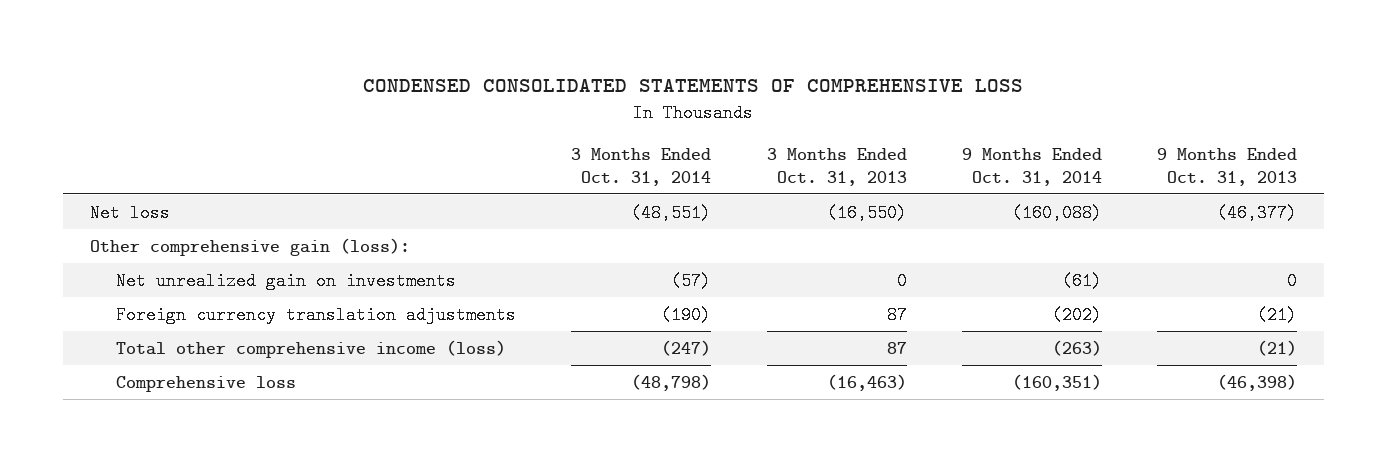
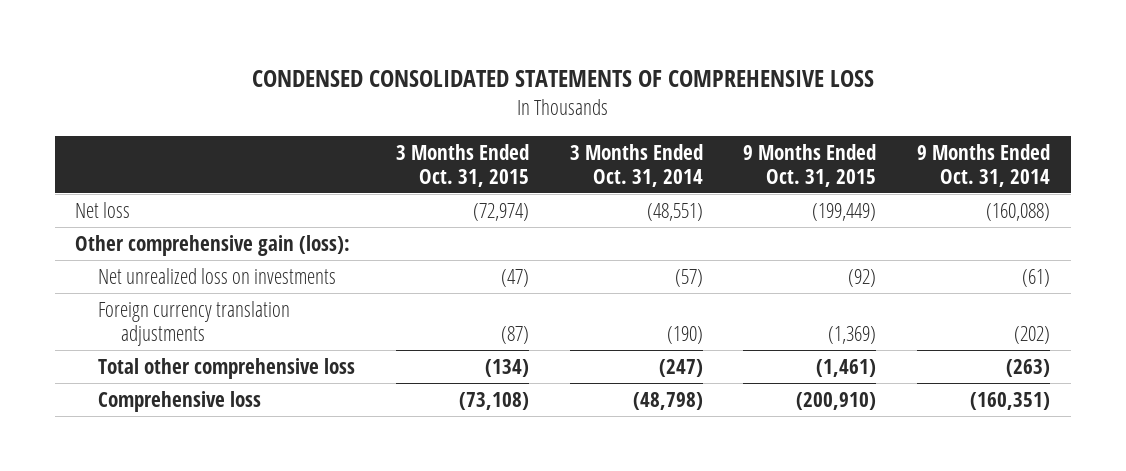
- | 3 Months Ended Oct. 31, 2014 | 3 Months Ended Oct. 31, 2013 | 9 Months Ended Oct. 31, 2014 | 9 Months Ended Oct. 31, 2013
+ | 3 Months Ended Oct. 31, 2015 | 3 Months Ended Oct. 31, 2014 | 9 Months Ended Oct. 31, 2015 | 9 Months Ended Oct. 31, 2014
- Net unrealized gain on investments | (57) | 0 | (61) | 0
+ Net unrealized loss on investments | (47) | (57) | (92) | (61)
- Total other comprehensive income (loss) | (247) | 87 | (263) | (21)
+ Total other comprehensive loss | (134) | (247) | (1,461) | (263)

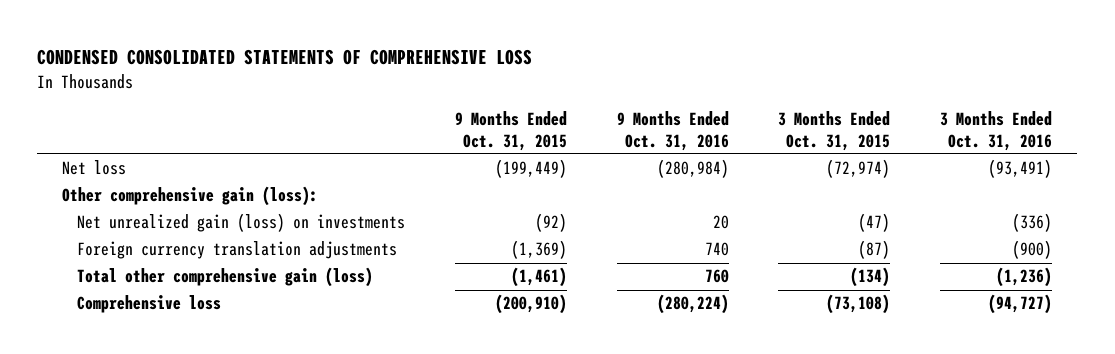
- | 3 Months Ended Oct. 31, 2015 | 3 Months Ended Oct. 31, 2014 | 9 Months Ended Oct. 31, 2015 | 9 Months Ended Oct. 31, 2014
+ | 9 Months Ended Oct. 31, 2015 | 9 Months Ended Oct. 31, 2016 | 3 Months Ended Oct. 31, 2015 | 3 Months Ended Oct. 31, 2016
- Net unrealized loss on investments | (47) | (57) | (92) | (61)
+ Net unrealized gain (loss) on investments | (92) | 20 | (47) | (336)
- Total other comprehensive loss | (134) | (247) | (1,461) | (263)
+ Total other comprehensive gain (loss) | (1,461) | 760 | (134) | (1,236)

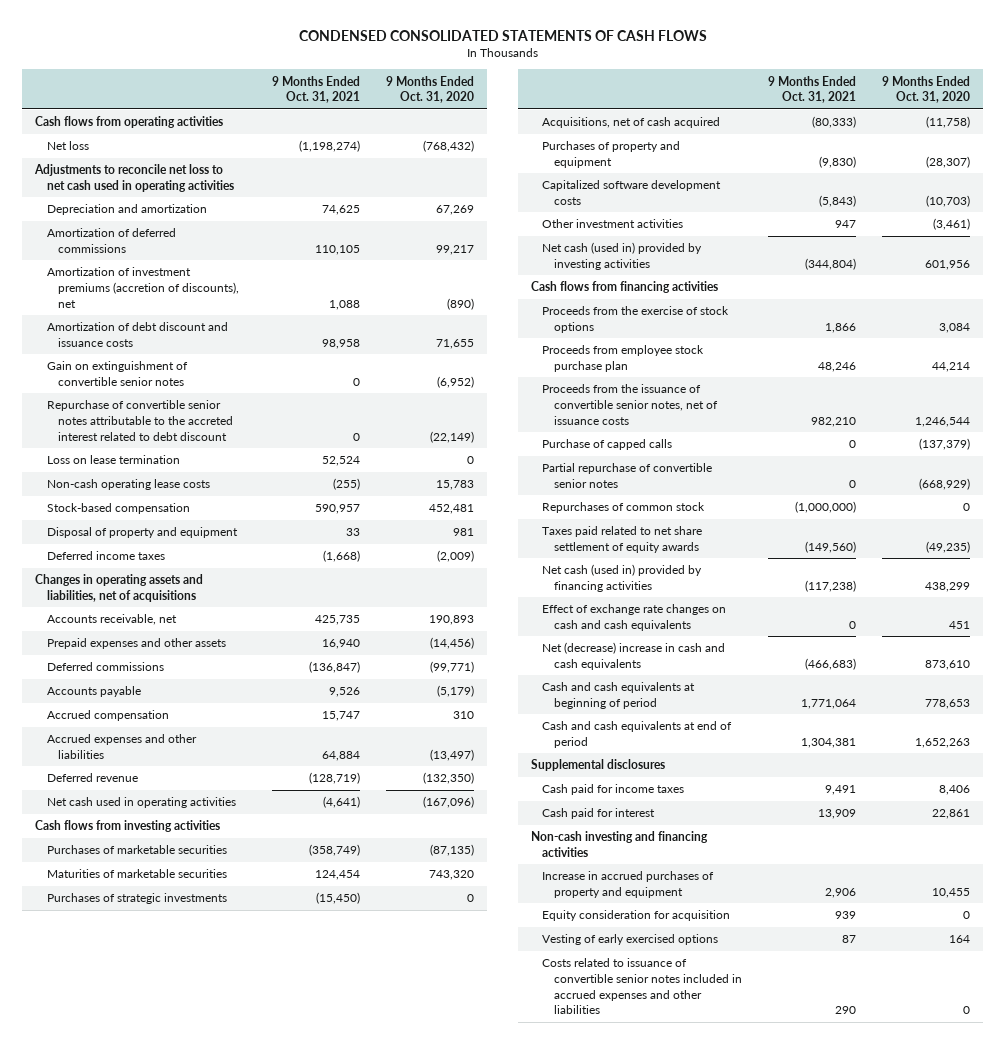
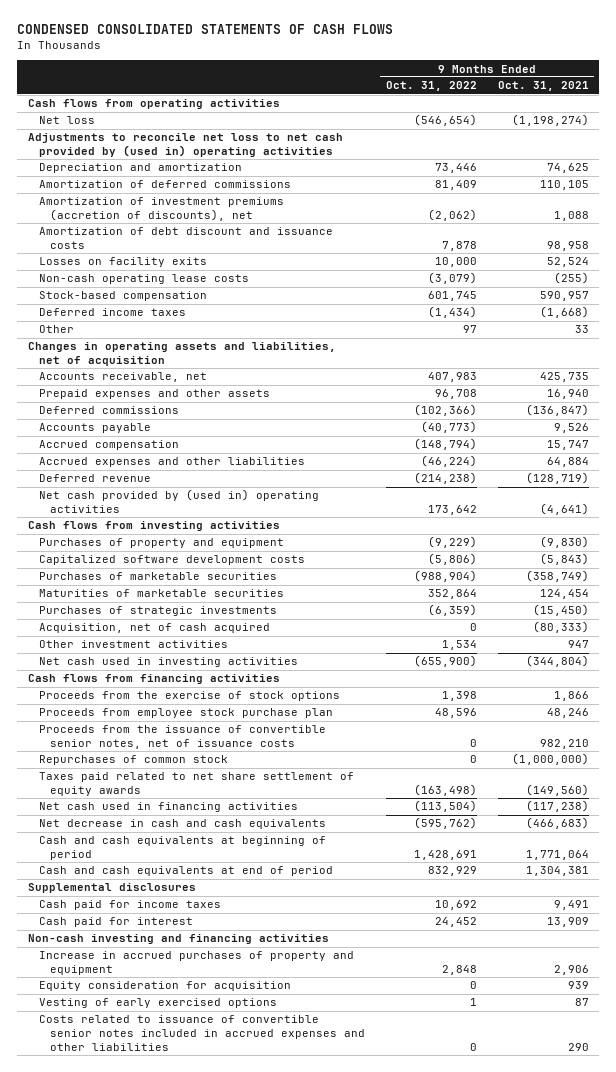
- | 9 Months Ended Oct. 31, 2021 | 9 Months Ended Oct. 31, 2020
+ | 9 Months Ended Oct. 31, 2022 | 9 Months Ended Oct. 31, 2021
- Adjustments to reconcile net loss to net cash used in operating activities
+ Adjustments to reconcile net loss to net cash provided by (used in) operating activities
- Gain on extinguishment of convertible senior notes | 0 | (6,952)
- Repurchase of convertible senior notes attributable to the accreted interest related to debt discount | 0 | (22,149)
- Loss on lease termination | 52,524 | 0
+ Losses on facility exits | 10,000 | 52,524
- Disposal of property and equipment | 33 | 981
- Changes in operating assets and liabilities, net of acquisitions
+ Other | 97 | 33
+ Changes in operating assets and liabilities, net of acquisition
- Net cash used in operating activities | (4,641) | (167,096)
+ Net cash provided by (used in) operating activities | 173,642 | (4,641)
moved up: Purchases of property and equipment | (9,229) | (9,830)
moved up: Capitalized software development costs | (5,806) | (5,843)
- Acquisitions, net of cash acquired | (80,333) | (11,758)
+ Acquisition, net of cash acquired | 0 | (80,333)
- Net cash (used in) provided by investing activities | (344,804) | 601,956
+ Net cash used in investing activities | (655,900) | (344,804)
- Purchase of capped calls | 0 | (137,379)
- Partial repurchase of convertible senior notes | 0 | (668,929)
- Net cash (used in) provided by financing activities | (117,238) | 438,299
- Effect of exchange rate changes on cash and cash equivalents | 0 | 451
- Net (decrease) increase in cash and cash equivalents | (466,683) | 873,610
+ Net cash used in financing activities | (113,504) | (117,238)
+ Net decrease in cash and cash equivalents | (595,762) | (466,683)

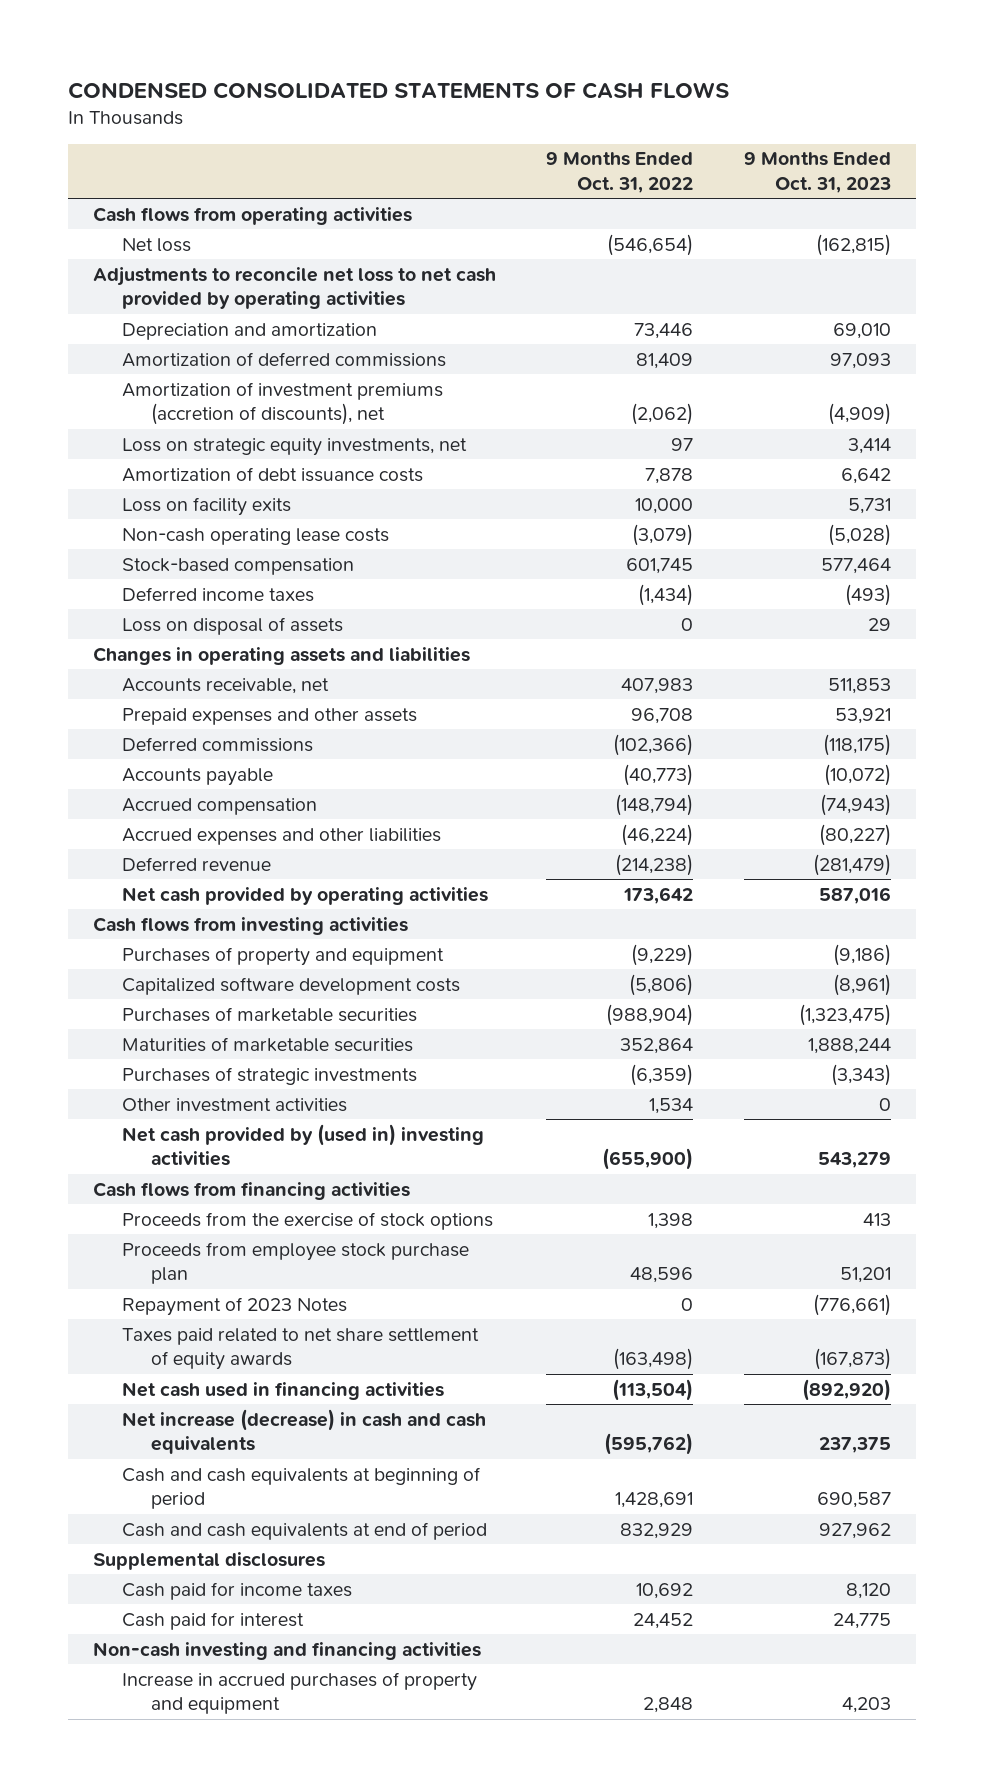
- | 9 Months Ended Oct. 31, 2022 | 9 Months Ended Oct. 31, 2021
+ | 9 Months Ended Oct. 31, 2022 | 9 Months Ended Oct. 31, 2023
- Adjustments to reconcile net loss to net cash provided by (used in) operating activities
+ Adjustments to reconcile net loss to net cash provided by operating activities
- Amortization of debt discount and issuance costs | 7,878 | 98,958
- Losses on facility exits | 10,000 | 52,524
+ Loss on strategic equity investments, net | 97 | 3,414
+ Amortization of debt issuance costs | 7,878 | 6,642
+ Loss on facility exits | 10,000 | 5,731
- Other | 97 | 33
- Changes in operating assets and liabilities, net of acquisition
+ Loss on disposal of assets | 0 | 29
+ Changes in operating assets and liabilities
- Net cash provided by (used in) operating activities | 173,642 | (4,641)
+ Net cash provided by operating activities | 173,642 | 587,016
- Acquisition, net of cash acquired | 0 | (80,333)
- Net cash used in investing activities | (655,900) | (344,804)
+ Net cash provided by (used in) investing activities | (655,900) | 543,279
- Proceeds from the issuance of convertible senior notes, net of issuance costs | 0 | 982,210
- Repurchases of common stock | 0 | (1,000,000)
+ Repayment of 2023 Notes | 0 | (776,661)
- Net decrease in cash and cash equivalents | (595,762) | (466,683)
+ Net increase (decrease) in cash and cash equivalents | (595,762) | 237,375
- Equity consideration for acquisition | 0 | 939
- Vesting of early exercised options | 1 | 87
- Costs related to issuance of convertible senior notes included in accrued expenses and other liabilities | 0 | 290

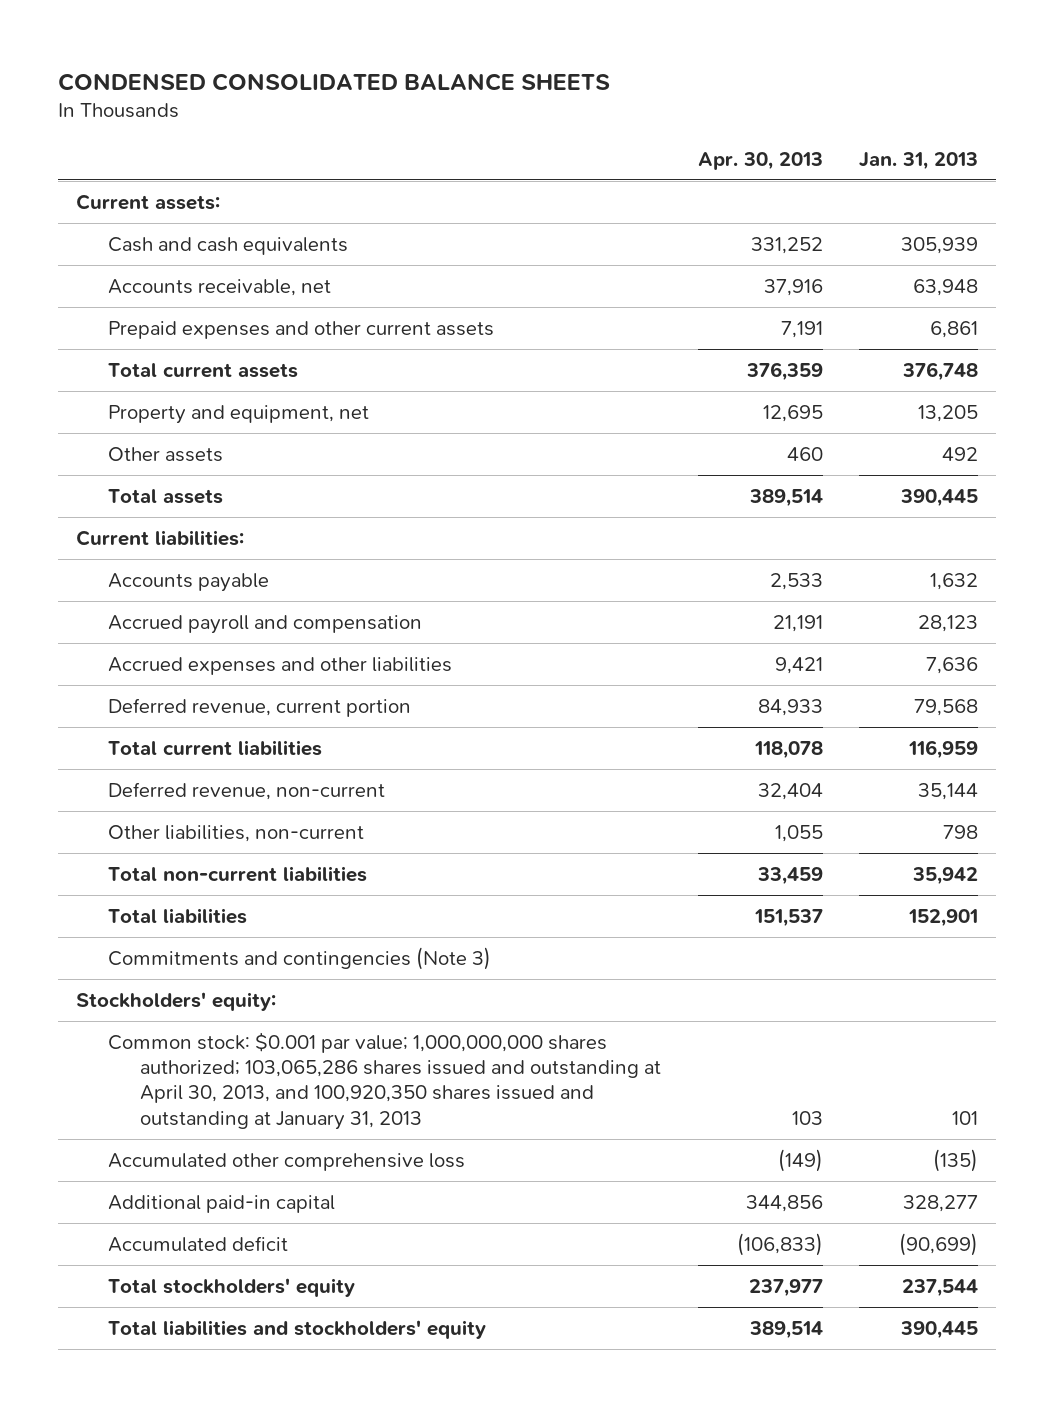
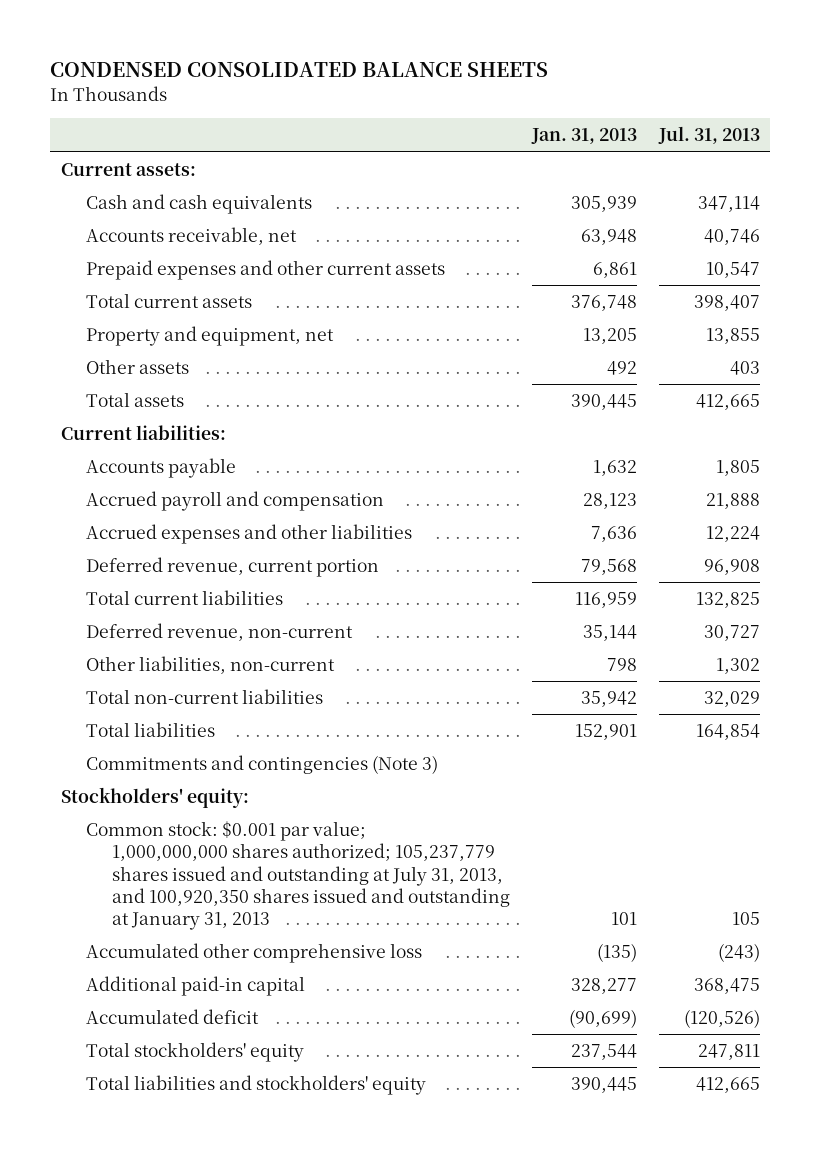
- | Apr. 30, 2013 | Jan. 31, 2013
+ | Jan. 31, 2013 | Jul. 31, 2013
- Common stock: $0.001 par value; 1,000,000,000 shares authorized; 103,065,286 shares issued and outstanding at April 30, 2013, and 100,920,350 shares issued and outstanding at January 31, 2013 | 103 | 101
+ Common stock: $0.001 par value; 1,000,000,000 shares authorized; 105,237,779 shares issued and outstanding at July 31, 2013, and 100,920,350 shares issued and outstanding at January 31, 2013 | 101 | 105

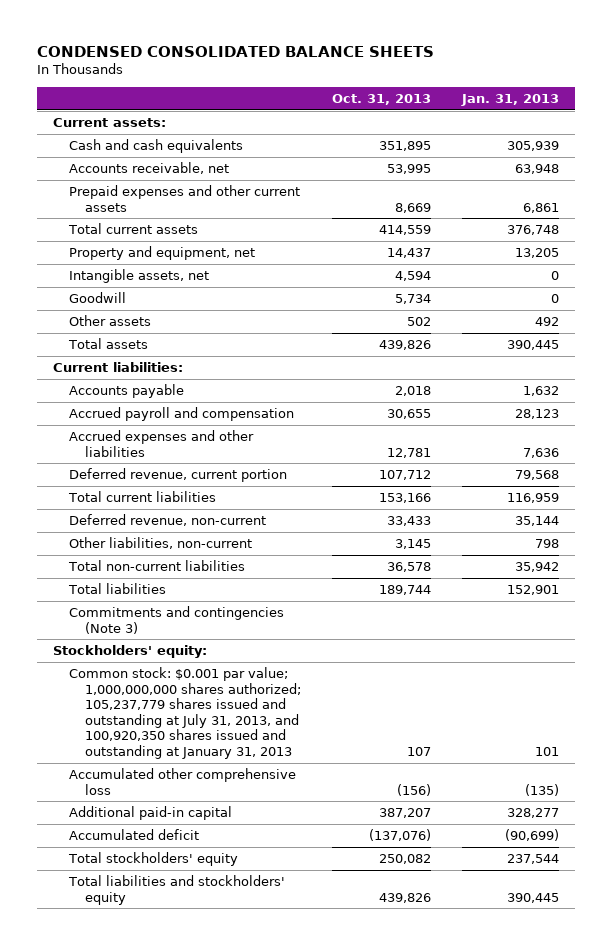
- | Jan. 31, 2013 | Jul. 31, 2013
+ | Oct. 31, 2013 | Jan. 31, 2013
+ Intangible assets, net | 4,594 | 0
+ Goodwill | 5,734 | 0

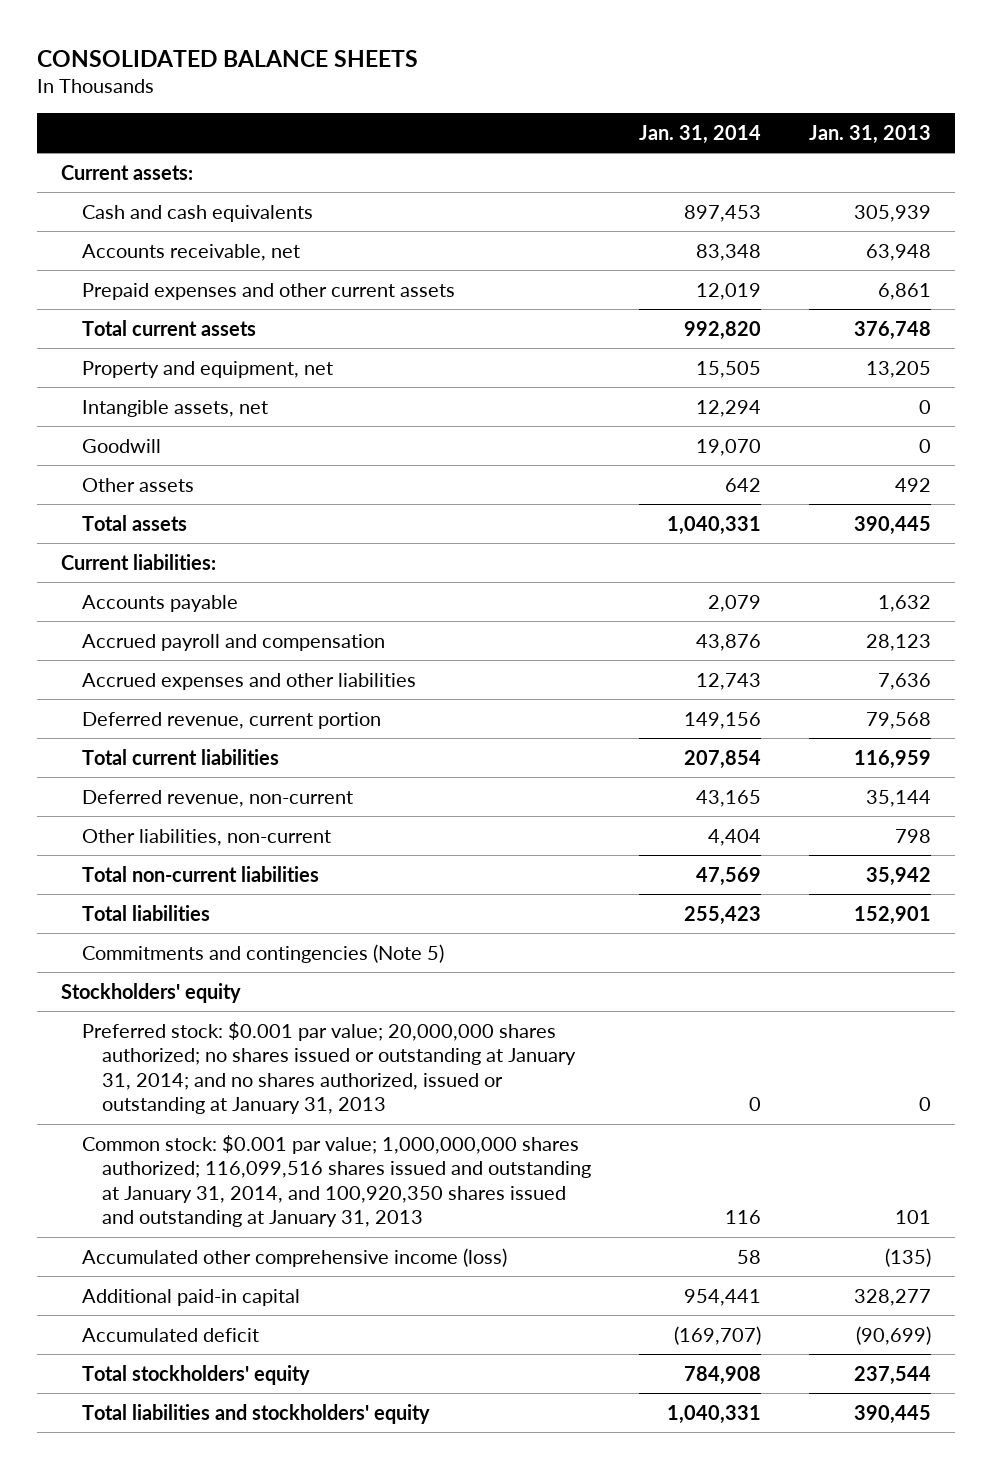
- CONDENSED CONSOLIDATED BALANCE SHEETS
+ CONSOLIDATED BALANCE SHEETS
- | Oct. 31, 2013 | Jan. 31, 2013
+ | Jan. 31, 2014 | Jan. 31, 2013
- Commitments and contingencies (Note 3)
- Stockholders' equity:
- Common stock: $0.001 par value; 1,000,000,000 shares authorized; 105,237,779 shares issued and outstanding at July 31, 2013, and 100,920,350 shares issued and outstanding at January 31, 2013 | 107 | 101
- Accumulated other comprehensive loss | (156) | (135)
+ Commitments and contingencies (Note 5)
+ Stockholders' equity
+ Preferred stock: $0.001 par value; 20,000,000 shares authorized; no shares issued or outstanding at January 31, 2014; and no shares authorized, issued or outstanding at January 31, 2013 | 0 | 0
+ Common stock: $0.001 par value; 1,000,000,000 shares authorized; 116,099,516 shares issued and outstanding at January 31, 2014, and 100,920,350 shares issued and outstanding at January 31, 2013 | 116 | 101
+ Accumulated other comprehensive income (loss) | 58 | (135)

